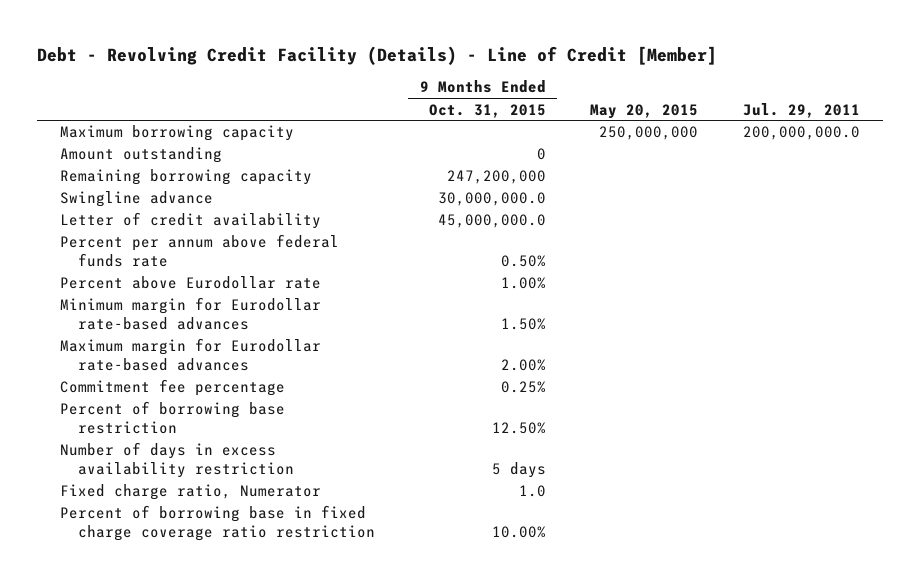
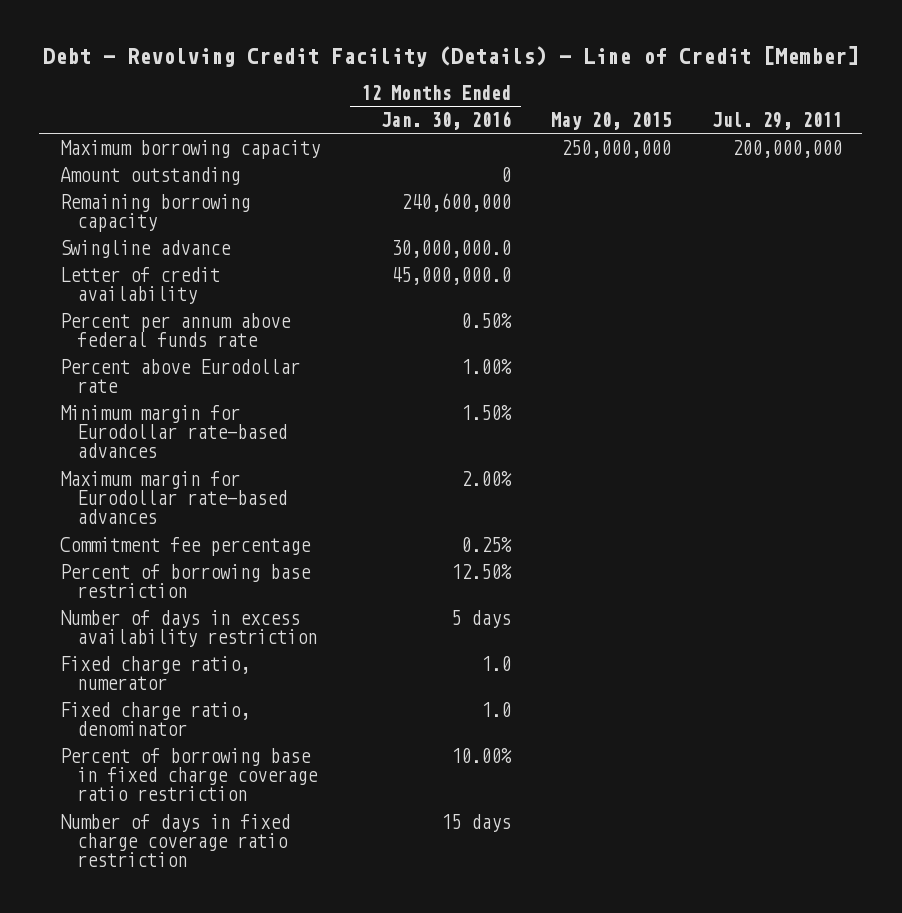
- | 9 Months Ended Oct. 31, 2015 | May 20, 2015 | Jul. 29, 2011
+ | 12 Months Ended Jan. 30, 2016 | May 20, 2015 | Jul. 29, 2011
- Maximum borrowing capacity | | 250,000,000 | 200,000,000.0
+ Maximum borrowing capacity | | 250,000,000 | 200,000,000
- Fixed charge ratio, Numerator | 1.0 | |
+ Fixed charge ratio, numerator | 1.0 | |
+ Fixed charge ratio, denominator | 1.0 | |
+ Number of days in fixed charge coverage ratio restriction | 15 days | |

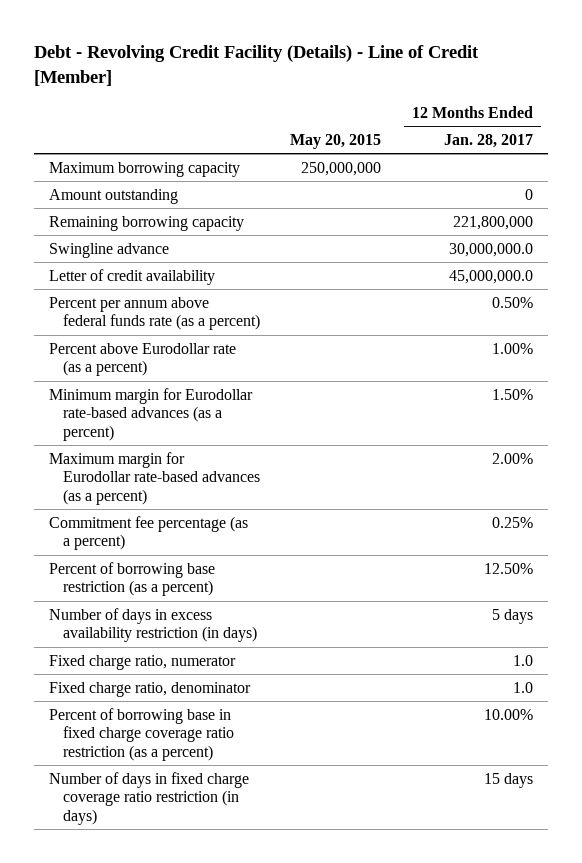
- | 12 Months Ended Jan. 30, 2016 | May 20, 2015 | Jul. 29, 2011
+ | May 20, 2015 | 12 Months Ended Jan. 28, 2017
- Percent per annum above federal funds rate | 0.50% | |
- Percent above Eurodollar rate | 1.00% | |
- Minimum margin for Eurodollar rate-based advances | 1.50% | |
- Maximum margin for Eurodollar rate-based advances | 2.00% | |
- Commitment fee percentage | 0.25% | |
- Percent of borrowing base restriction | 12.50% | |
- Number of days in excess availability restriction | 5 days | |
+ Percent per annum above federal funds rate (as a percent) | | 0.50%
+ Percent above Eurodollar rate (as a percent) | | 1.00%
+ Minimum margin for Eurodollar rate-based advances (as a percent) | | 1.50%
+ Maximum margin for Eurodollar rate-based advances (as a percent) | | 2.00%
+ Commitment fee percentage (as a percent) | | 0.25%
+ Percent of borrowing base restriction (as a percent) | | 12.50%
+ Number of days in excess availability restriction (in days) | | 5 days
- Percent of borrowing base in fixed charge coverage ratio restriction | 10.00% | |
- Number of days in fixed charge coverage ratio restriction | 15 days | |
+ Percent of borrowing base in fixed charge coverage ratio restriction (as a percent) | | 10.00%
+ Number of days in fixed charge coverage ratio restriction (in days) | | 15 days

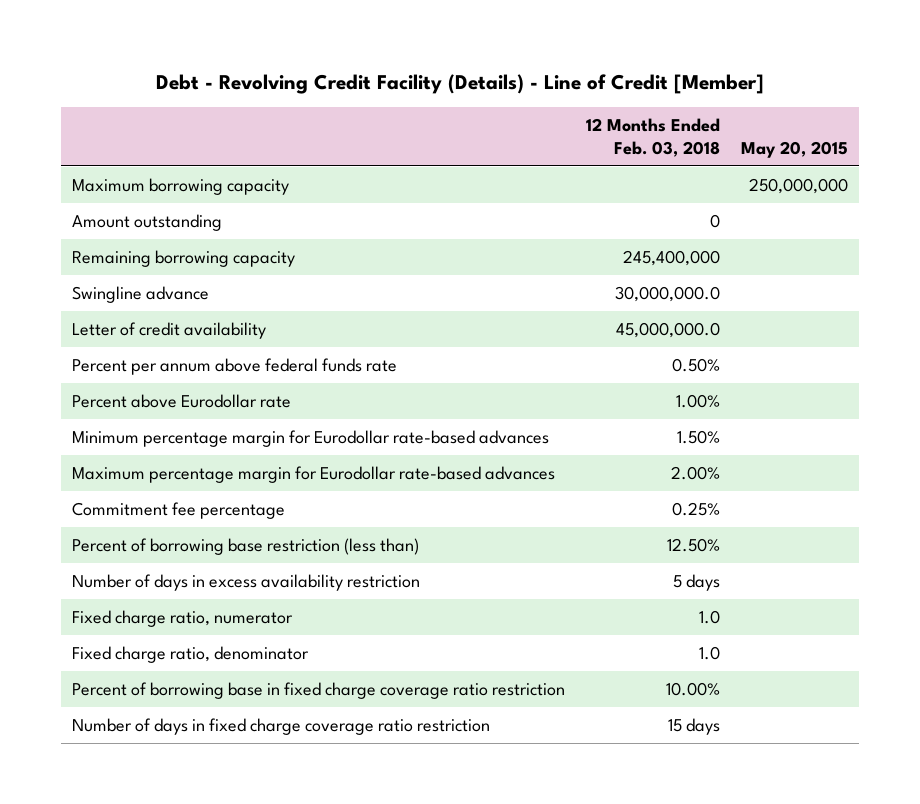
- | May 20, 2015 | 12 Months Ended Jan. 28, 2017
+ | 12 Months Ended Feb. 03, 2018 | May 20, 2015
- Percent per annum above federal funds rate (as a percent) | | 0.50%
- Percent above Eurodollar rate (as a percent) | | 1.00%
- Minimum margin for Eurodollar rate-based advances (as a percent) | | 1.50%
- Maximum margin for Eurodollar rate-based advances (as a percent) | | 2.00%
- Commitment fee percentage (as a percent) | | 0.25%
- Percent of borrowing base restriction (as a percent) | | 12.50%
- Number of days in excess availability restriction (in days) | | 5 days
+ Percent per annum above federal funds rate | 0.50% |
+ Percent above Eurodollar rate | 1.00% |
+ Minimum percentage margin for Eurodollar rate-based advances | 1.50% |
+ Maximum percentage margin for Eurodollar rate-based advances | 2.00% |
+ Commitment fee percentage | 0.25% |
+ Percent of borrowing base restriction (less than) | 12.50% |
+ Number of days in excess availability restriction | 5 days |
- Percent of borrowing base in fixed charge coverage ratio restriction (as a percent) | | 10.00%
- Number of days in fixed charge coverage ratio restriction (in days) | | 15 days
+ Percent of borrowing base in fixed charge coverage ratio restriction | 10.00% |
+ Number of days in fixed charge coverage ratio restriction | 15 days |

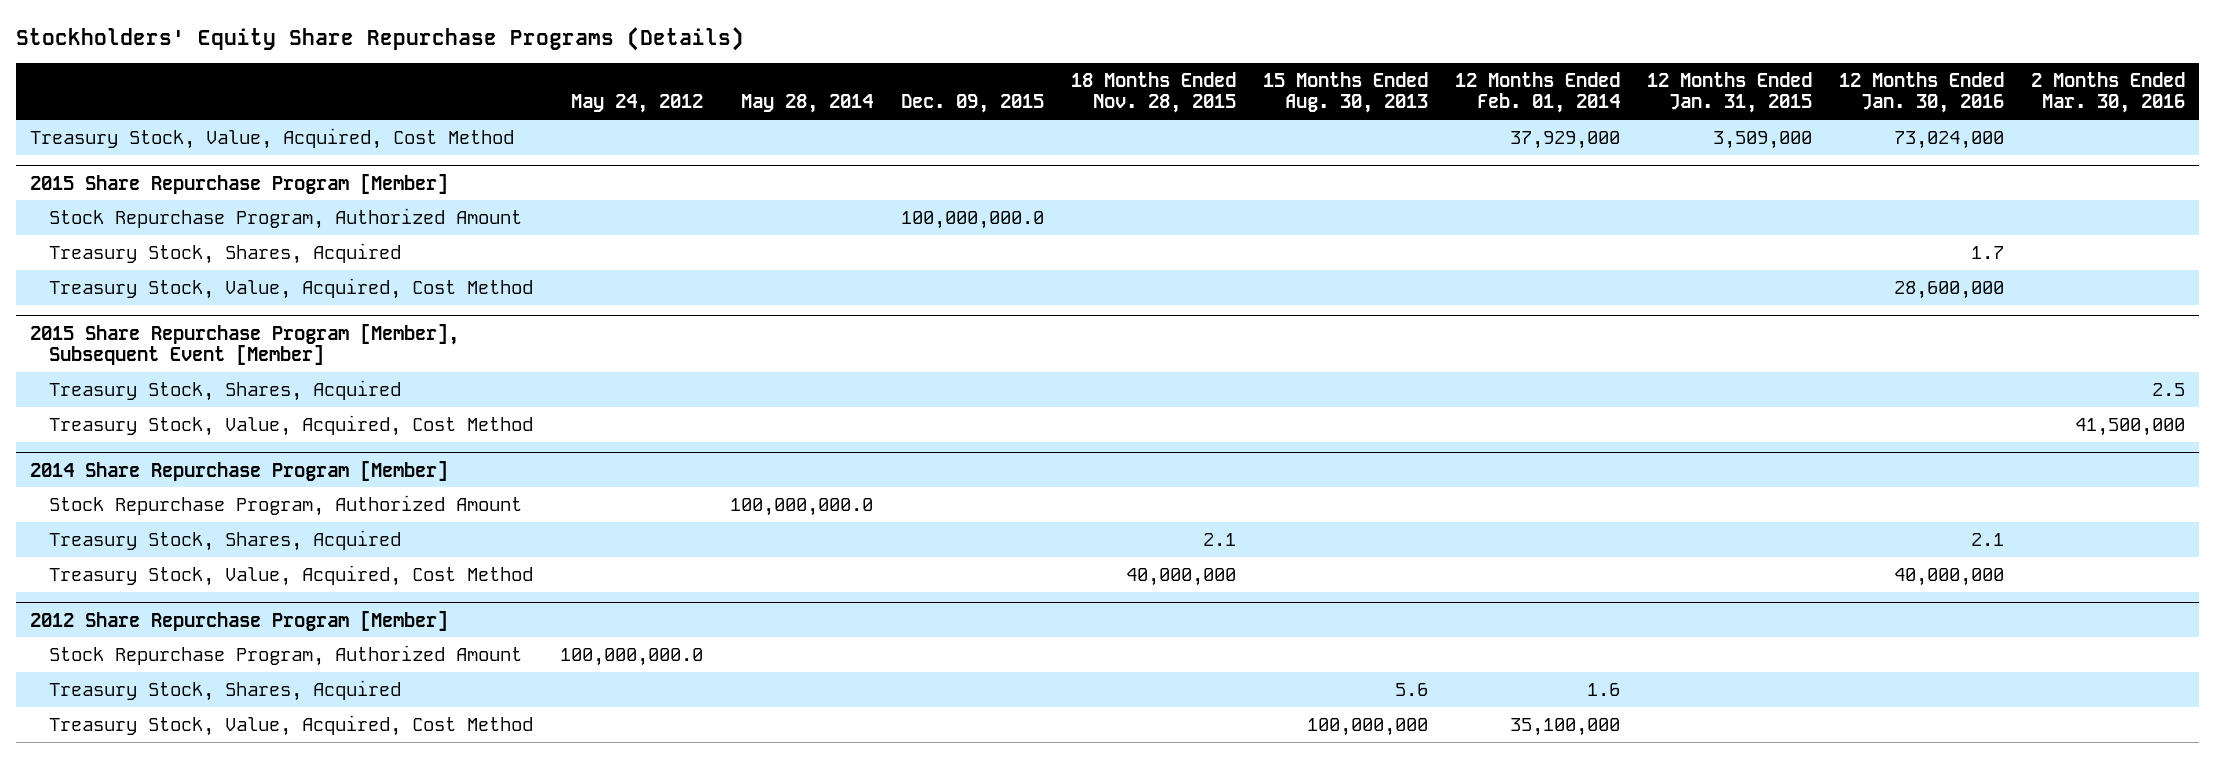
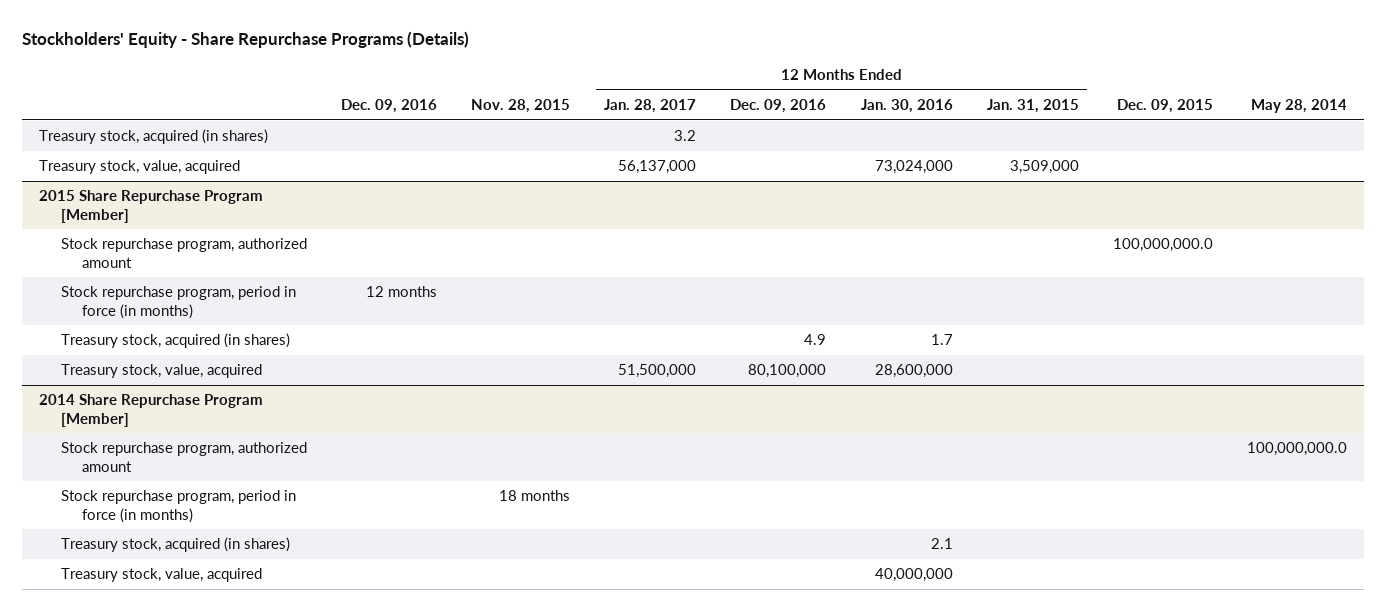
- Stockholders' Equity Share Repurchase Programs (Details)
+ Stockholders' Equity - Share Repurchase Programs (Details)
- | May 24, 2012 | May 28, 2014 | Dec. 09, 2015 | 18 Months Ended Nov. 28, 2015 | 15 Months Ended Aug. 30, 2013 | 12 Months Ended Feb. 01, 2014 | 12 Months Ended Jan. 31, 2015 | 12 Months Ended Jan. 30, 2016 | 2 Months Ended Mar. 30, 2016
+ | Dec. 09, 2016 | Nov. 28, 2015 | 12 Months Ended Jan. 28, 2017 | 12 Months Ended Dec. 09, 2016 | 12 Months Ended Jan. 30, 2016 | 12 Months Ended Jan. 31, 2015 | Dec. 09, 2015 | May 28, 2014
- Treasury Stock, Value, Acquired, Cost Method | | | | | | 37,929,000 | 3,509,000 | 73,024,000 |
+ Treasury stock, acquired (in shares) | | | 3.2 | | | | |
+ Treasury stock, value, acquired | | | 56,137,000 | | 73,024,000 | 3,509,000 | |
@ 2015 Share Repurchase Program [Member]
- Stock Repurchase Program, Authorized Amount | | | 100,000,000.0 | | | | | |
- Treasury Stock, Shares, Acquired | | | | | | | | 1.7 |
- Treasury Stock, Value, Acquired, Cost Method | | | | | | | | 28,600,000 |
- 2015 Share Repurchase Program [Member], Subsequent Event [Member]
- Treasury Stock, Shares, Acquired | | | | | | | | | 2.5
- Treasury Stock, Value, Acquired, Cost Method | | | | | | | | | 41,500,000
@ 2015 Share Repurchase Program [Member]
+ Stock repurchase program, authorized amount | | | | | | | 100,000,000.0 |
+ Stock repurchase program, period in force (in months) | 12 months | | | | | | |
+ Treasury stock, acquired (in shares) | | | | 4.9 | 1.7 | | |
+ Treasury stock, value, acquired | | | 51,500,000 | 80,100,000 | 28,600,000 | | |
@ 2014 Share Repurchase Program [Member]
- Stock Repurchase Program, Authorized Amount | | 100,000,000.0 | | | | | | |
- Treasury Stock, Shares, Acquired | | | | 2.1 | | | | 2.1 |
- Treasury Stock, Value, Acquired, Cost Method | | | | 40,000,000 | | | | 40,000,000 |
- 2012 Share Repurchase Program [Member]
- Stock Repurchase Program, Authorized Amount | 100,000,000.0 | | | | | | | |
- Treasury Stock, Shares, Acquired | | | | | 5.6 | 1.6 | | |
- Treasury Stock, Value, Acquired, Cost Method | | | | | 100,000,000 | 35,100,000 | | |
@ 2014 Share Repurchase Program [Member]
+ Stock repurchase program, authorized amount | | | | | | | | 100,000,000.0
+ Stock repurchase program, period in force (in months) | | 18 months | | | | | |
+ Treasury stock, acquired (in shares) | | | | | 2.1 | | |
+ Treasury stock, value, acquired | | | | | 40,000,000 | | |

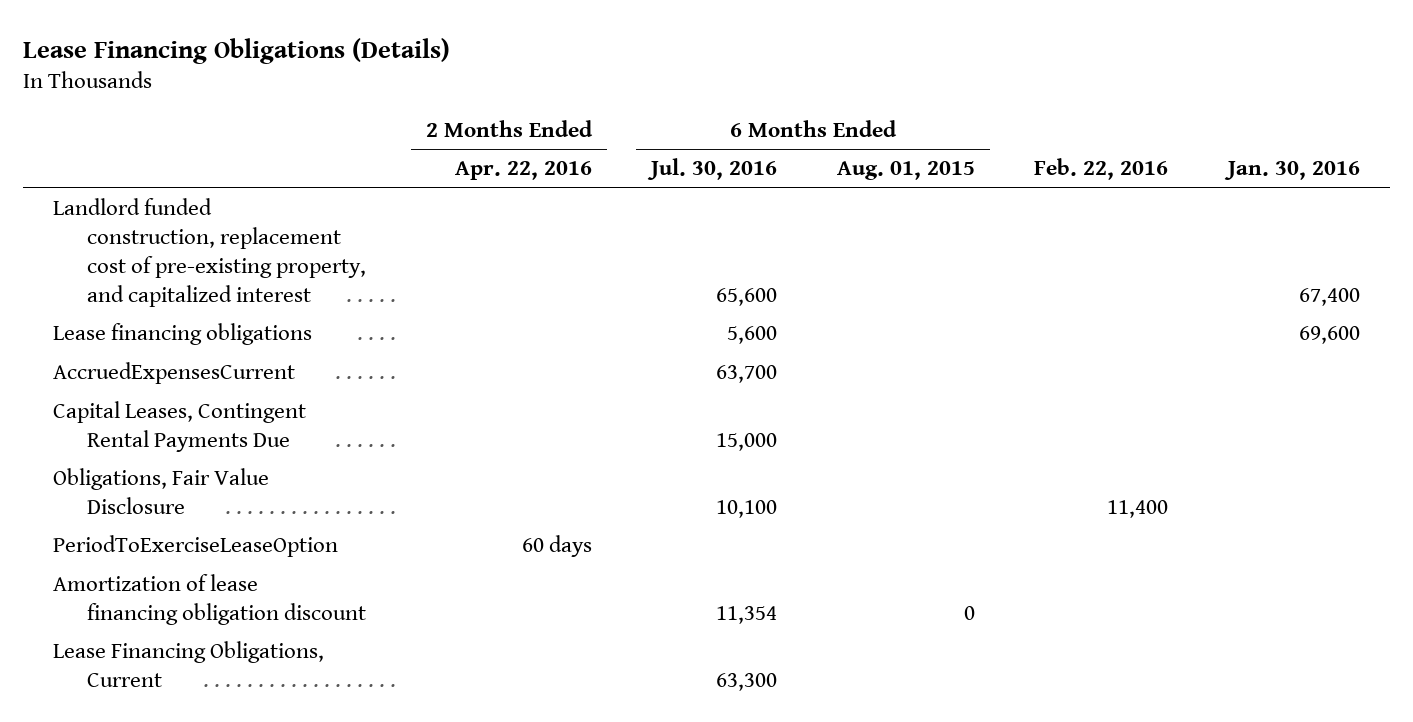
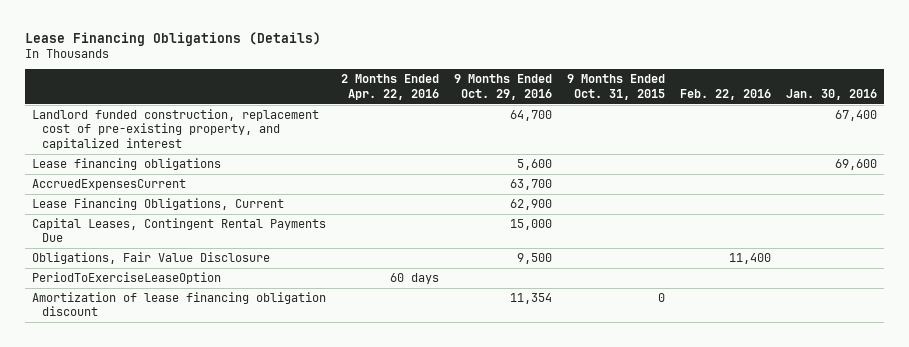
- | 2 Months Ended Apr. 22, 2016 | 6 Months Ended Jul. 30, 2016 | 6 Months Ended Aug. 01, 2015 | Feb. 22, 2016 | Jan. 30, 2016
+ | 2 Months Ended Apr. 22, 2016 | 9 Months Ended Oct. 29, 2016 | 9 Months Ended Oct. 31, 2015 | Feb. 22, 2016 | Jan. 30, 2016
moved up: Lease Financing Obligations, Current | | 62,900 | | |

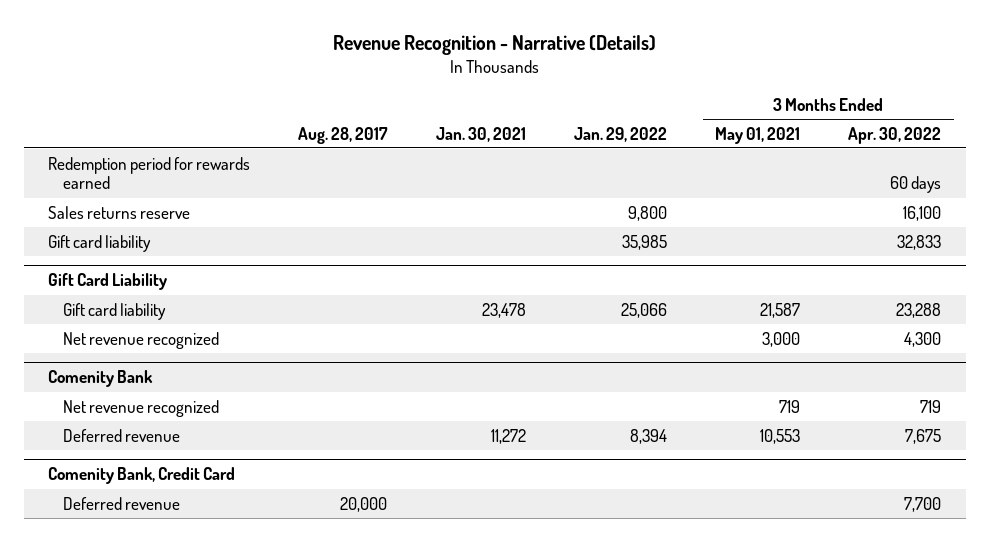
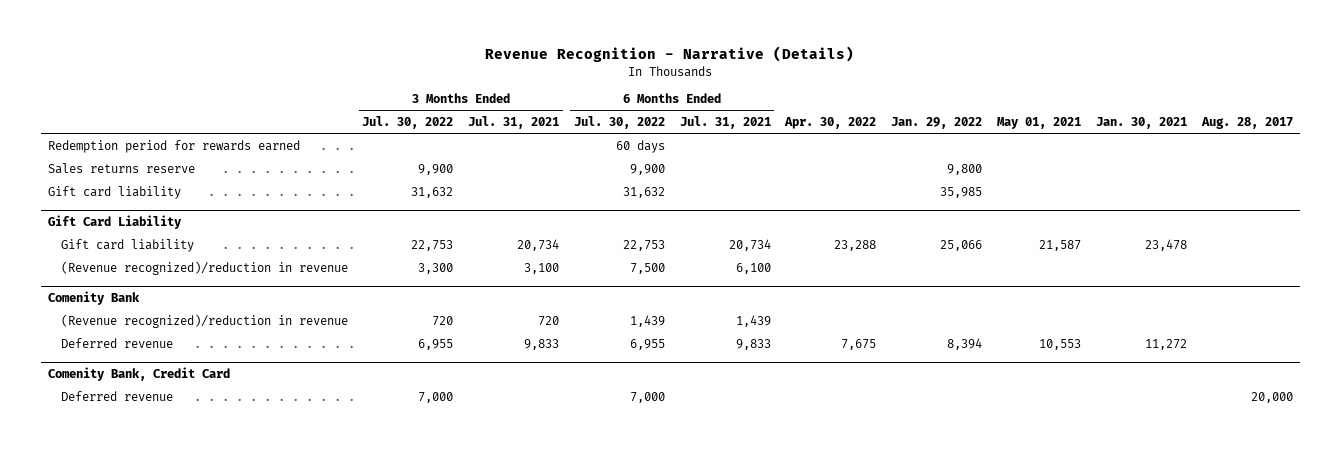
- | Aug. 28, 2017 | Jan. 30, 2021 | Jan. 29, 2022 | 3 Months Ended May 01, 2021 | 3 Months Ended Apr. 30, 2022
+ | 3 Months Ended Jul. 30, 2022 | 3 Months Ended Jul. 31, 2021 | 6 Months Ended Jul. 30, 2022 | 6 Months Ended Jul. 31, 2021 | Apr. 30, 2022 | Jan. 29, 2022 | May 01, 2021 | Jan. 30, 2021 | Aug. 28, 2017
@ Gift Card Liability
- Net revenue recognized | | | | 3,000 | 4,300
+ (Revenue recognized)/reduction in revenue | 3,300 | 3,100 | 7,500 | 6,100 | | | | |
@ Comenity Bank
- Net revenue recognized | | | | 719 | 719
+ (Revenue recognized)/reduction in revenue | 720 | 720 | 1,439 | 1,439 | | | | |

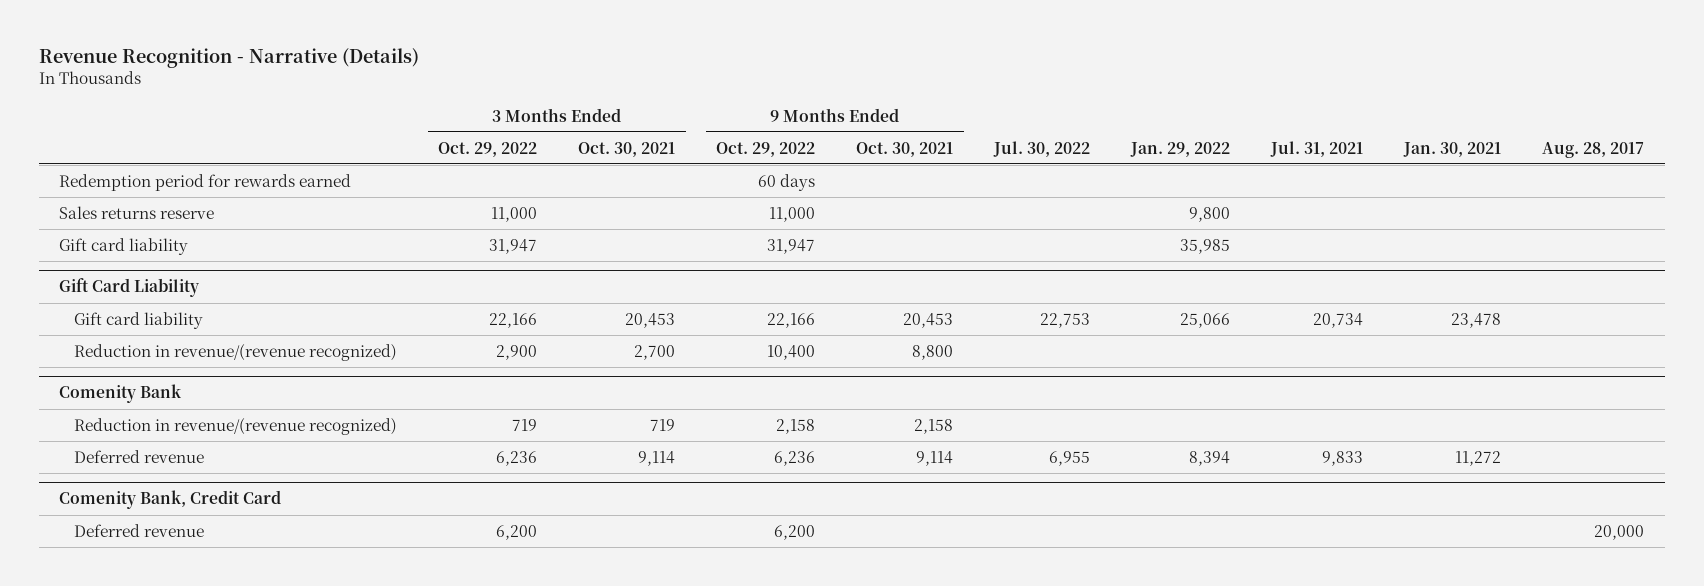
- | 3 Months Ended Jul. 30, 2022 | 3 Months Ended Jul. 31, 2021 | 6 Months Ended Jul. 30, 2022 | 6 Months Ended Jul. 31, 2021 | Apr. 30, 2022 | Jan. 29, 2022 | May 01, 2021 | Jan. 30, 2021 | Aug. 28, 2017
+ | 3 Months Ended Oct. 29, 2022 | 3 Months Ended Oct. 30, 2021 | 9 Months Ended Oct. 29, 2022 | 9 Months Ended Oct. 30, 2021 | Jul. 30, 2022 | Jan. 29, 2022 | Jul. 31, 2021 | Jan. 30, 2021 | Aug. 28, 2017
@ Gift Card Liability
- (Revenue recognized)/reduction in revenue | 3,300 | 3,100 | 7,500 | 6,100 | | | | |
+ Reduction in revenue/(revenue recognized) | 2,900 | 2,700 | 10,400 | 8,800 | | | | |
@ Comenity Bank
- (Revenue recognized)/reduction in revenue | 720 | 720 | 1,439 | 1,439 | | | | |
+ Reduction in revenue/(revenue recognized) | 719 | 719 | 2,158 | 2,158 | | | | |

